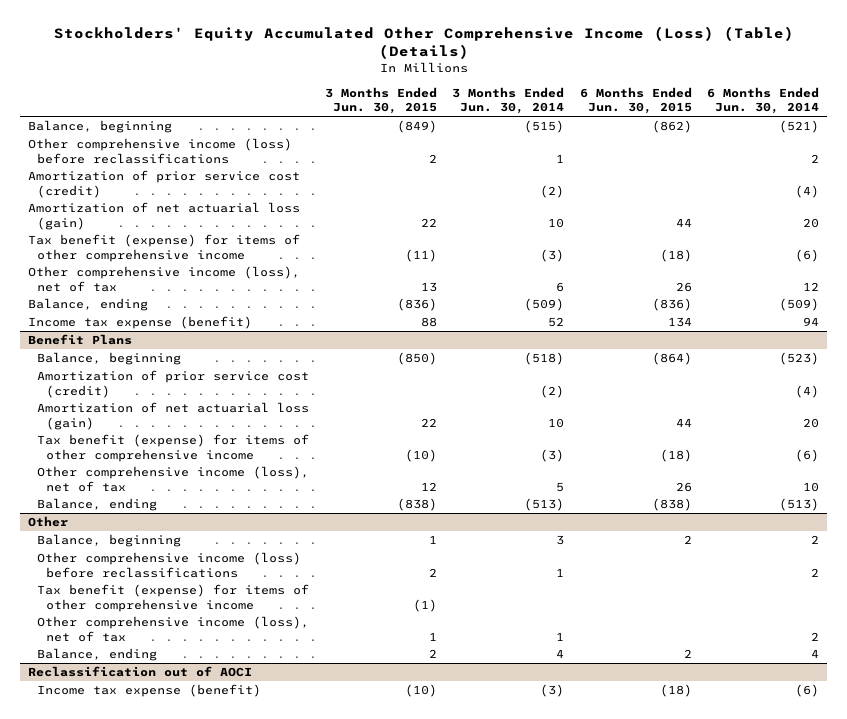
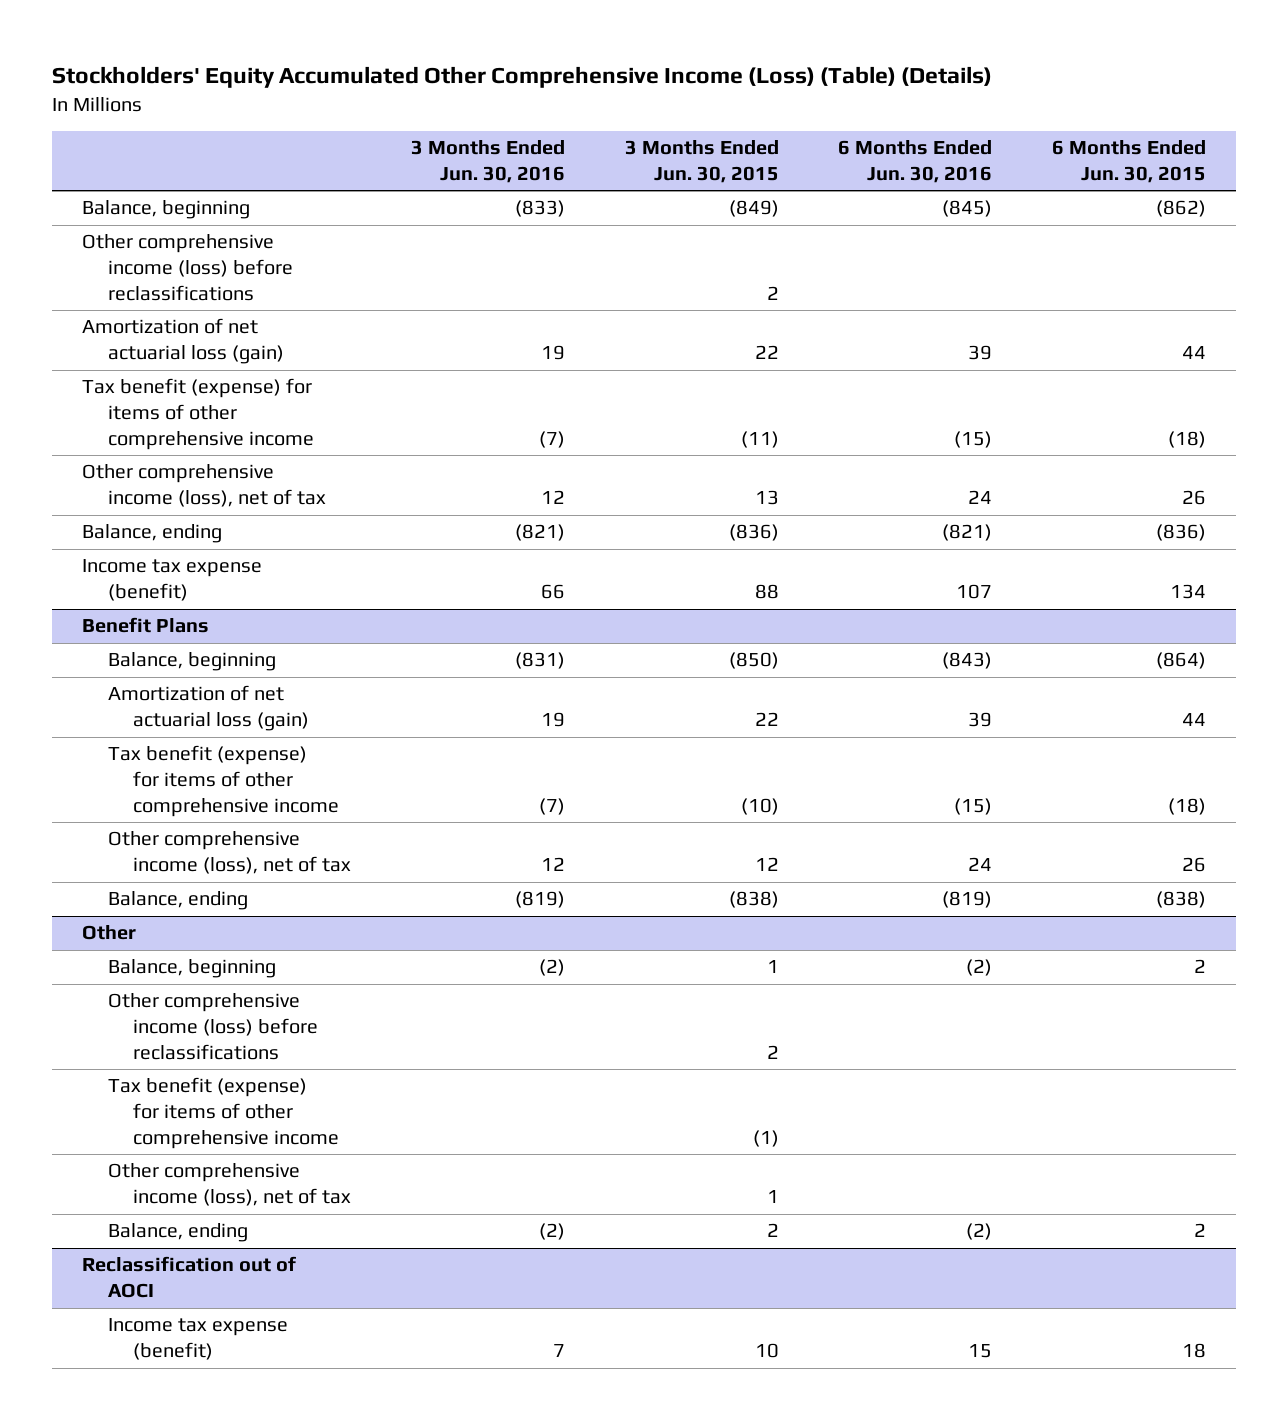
- | 3 Months Ended Jun. 30, 2015 | 3 Months Ended Jun. 30, 2014 | 6 Months Ended Jun. 30, 2015 | 6 Months Ended Jun. 30, 2014
+ | 3 Months Ended Jun. 30, 2016 | 3 Months Ended Jun. 30, 2015 | 6 Months Ended Jun. 30, 2016 | 6 Months Ended Jun. 30, 2015
- Amortization of prior service cost (credit) | | (2) | | (4)
@ Benefit Plans
- Amortization of prior service cost (credit) | | (2) | | (4)
@ Reclassification out of AOCI
- Income tax expense (benefit) | (10) | (3) | (18) | (6)
+ Income tax expense (benefit) | 7 | 10 | 15 | 18

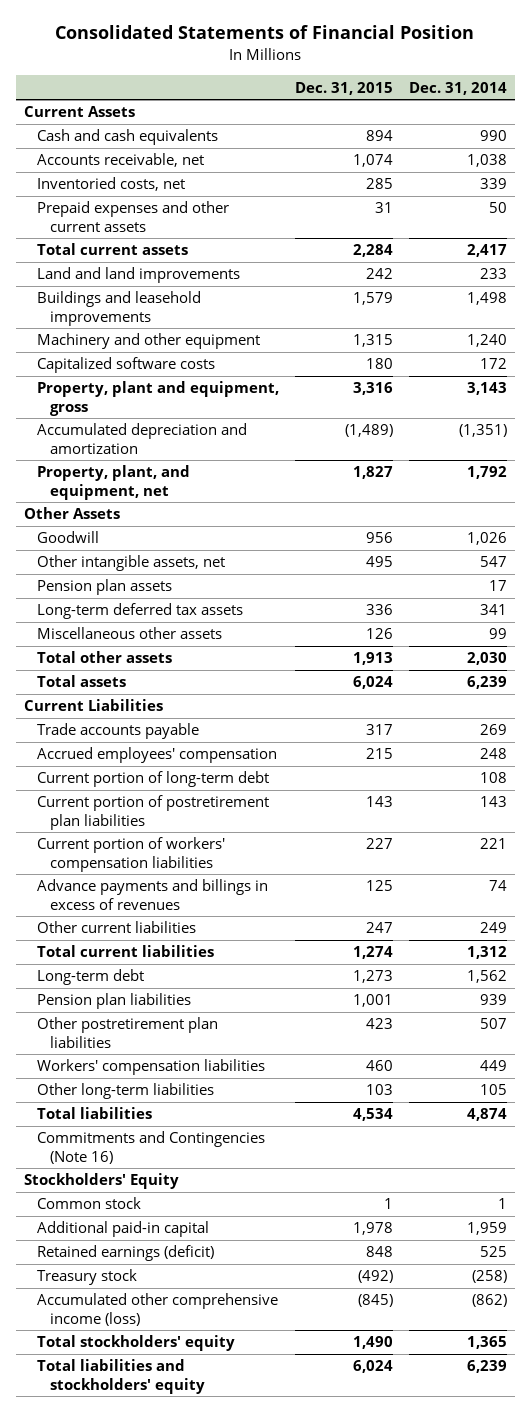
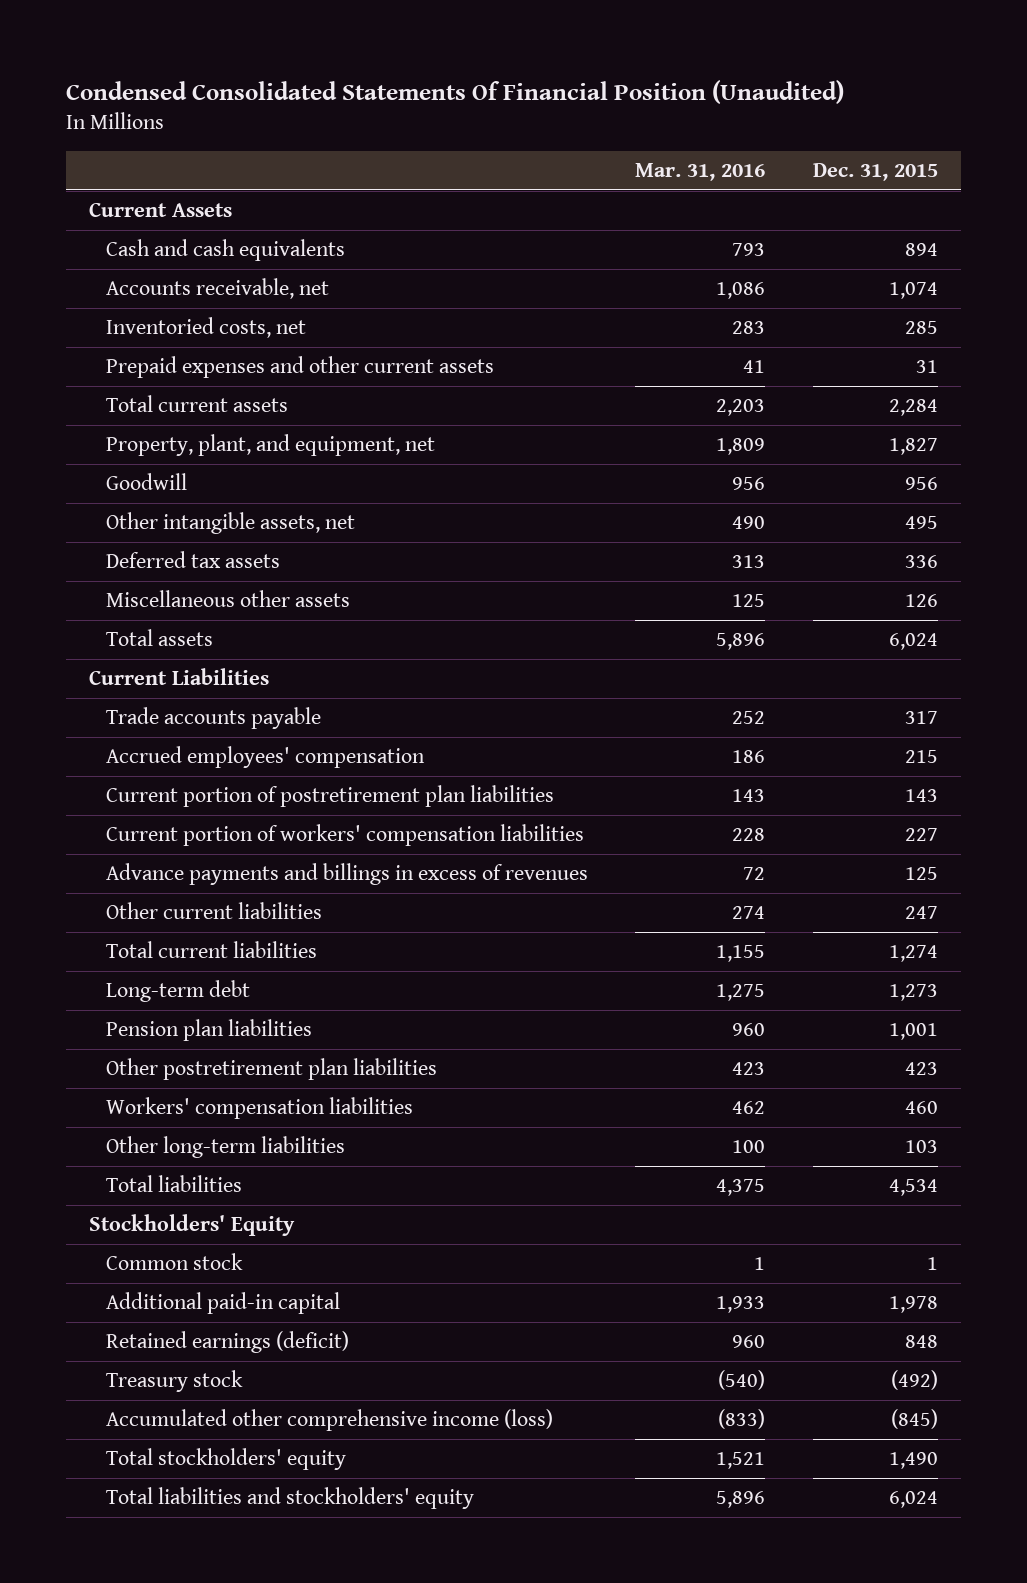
- Consolidated Statements of Financial Position
+ Condensed Consolidated Statements Of Financial Position (Unaudited)
- | Dec. 31, 2015 | Dec. 31, 2014
+ | Mar. 31, 2016 | Dec. 31, 2015
- Land and land improvements | 242 | 233
- Buildings and leasehold improvements | 1,579 | 1,498
- Machinery and other equipment | 1,315 | 1,240
- Capitalized software costs | 180 | 172
- Property, plant and equipment, gross | 3,316 | 3,143
- Accumulated depreciation and amortization | (1,489) | (1,351)
- Other Assets
- Pension plan assets | | 17
- Long-term deferred tax assets | 336 | 341
+ Deferred tax assets | 313 | 336
- Total other assets | 1,913 | 2,030
- Current portion of long-term debt | | 108
- Commitments and Contingencies (Note 16)

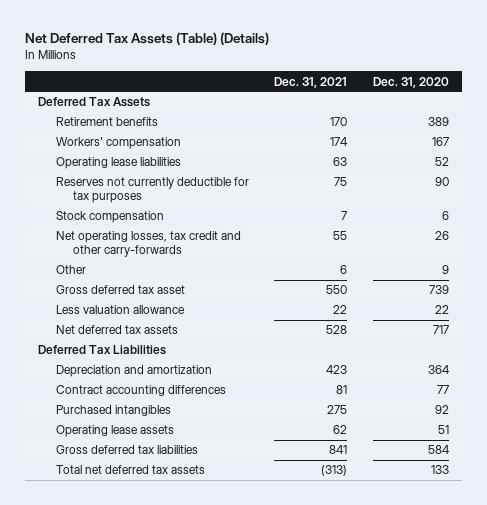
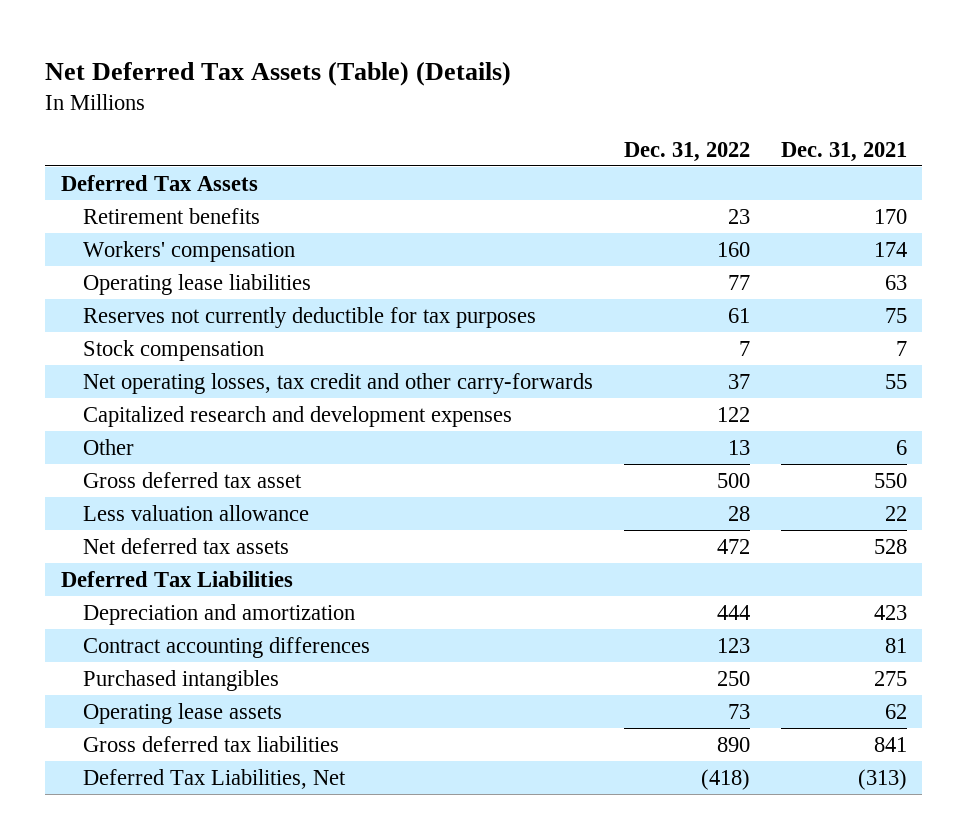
- | Dec. 31, 2021 | Dec. 31, 2020
+ | Dec. 31, 2022 | Dec. 31, 2021
+ Capitalized research and development expenses | 122 |
- Total net deferred tax assets | (313) | 133
+ Deferred Tax Liabilities, Net | (418) | (313)

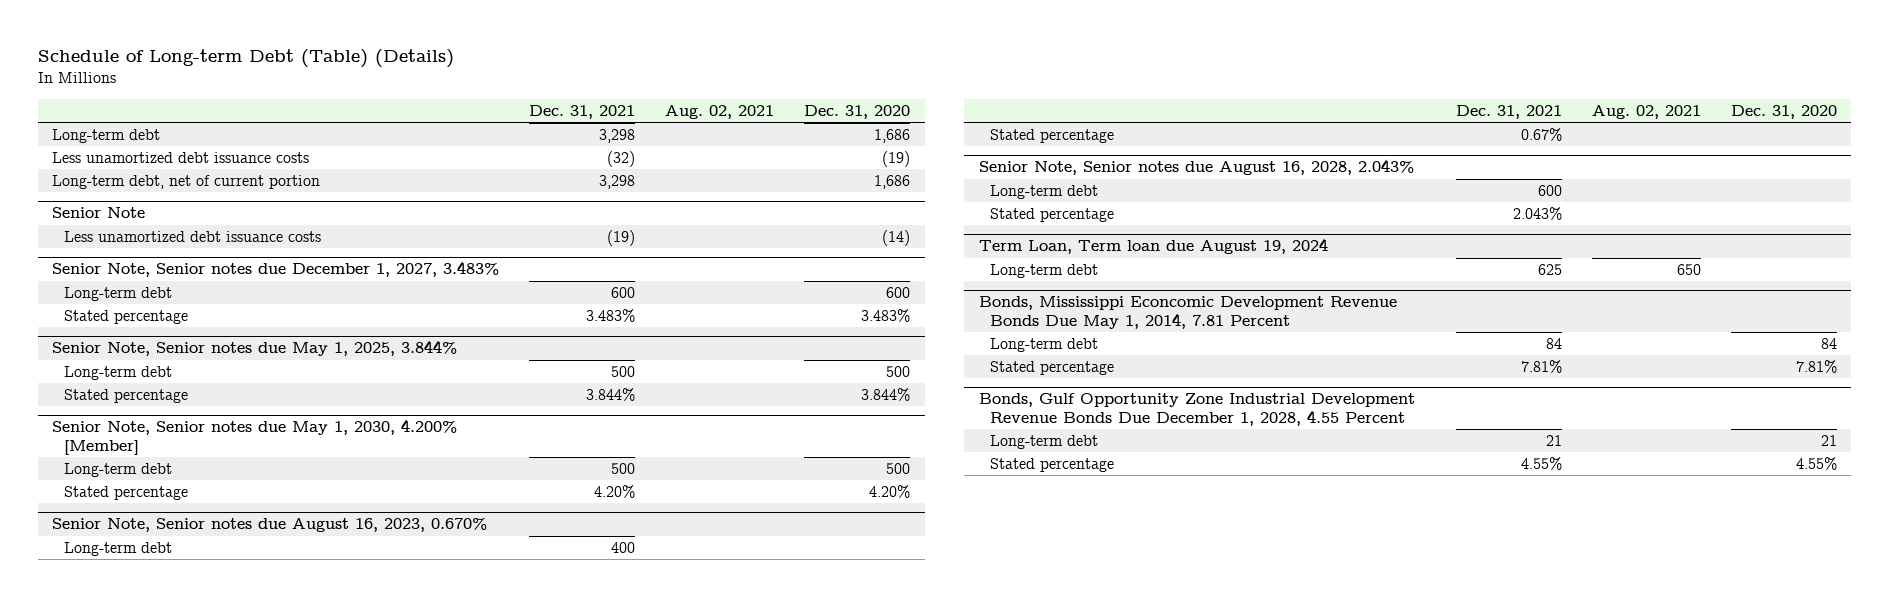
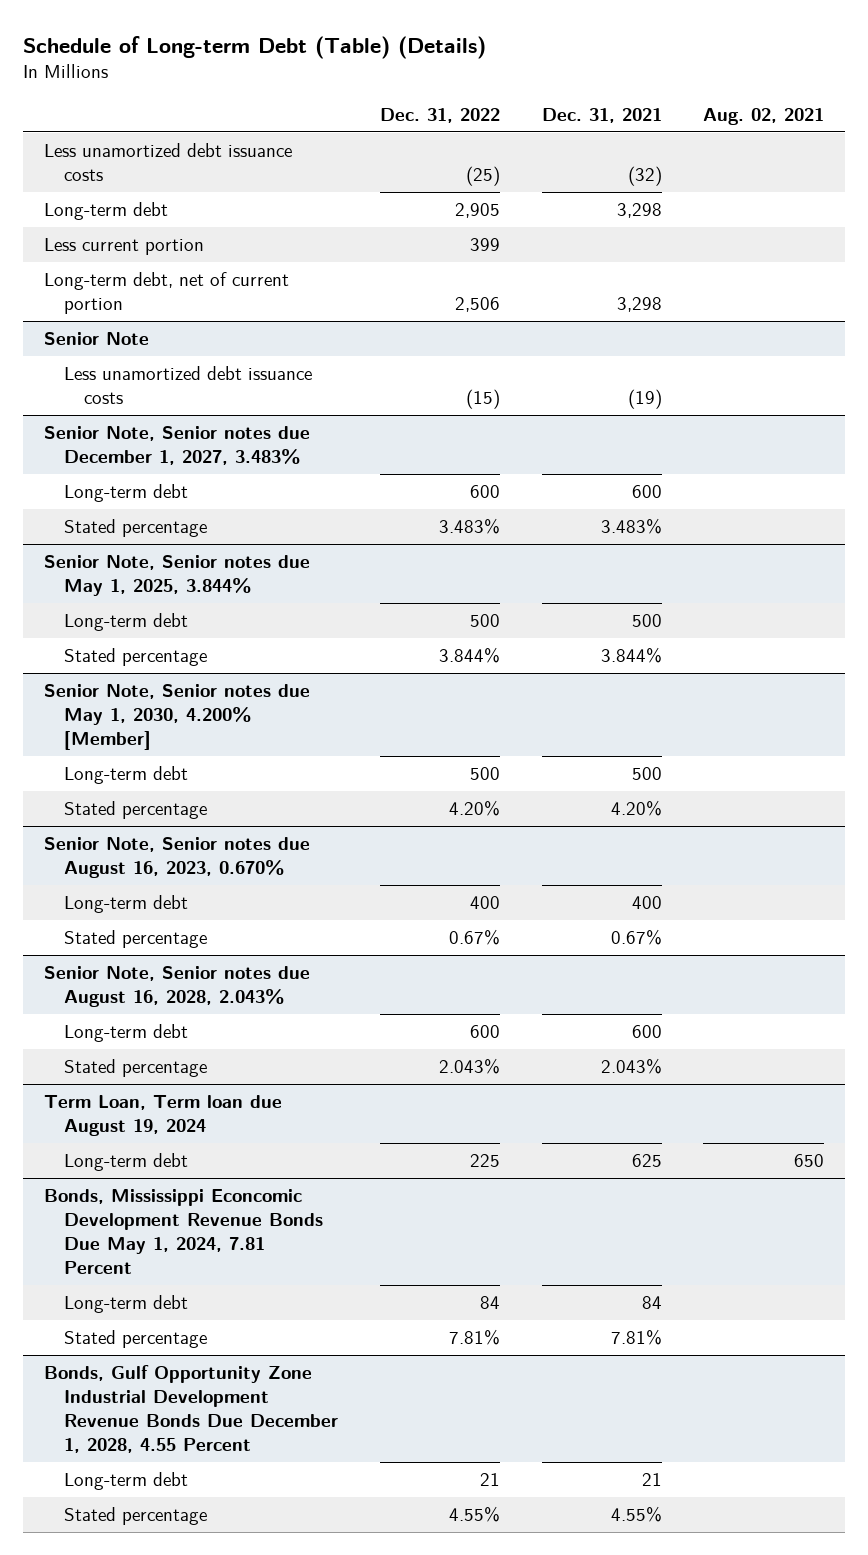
- | Dec. 31, 2021 | Aug. 02, 2021 | Dec. 31, 2020
+ | Dec. 31, 2022 | Dec. 31, 2021 | Aug. 02, 2021
moved down: Long-term debt | 2,905 | 3,298 |
+ Less current portion | 399 | |
- Bonds, Mississippi Econcomic Development Revenue Bonds Due May 1, 2014, 7.81 Percent
+ Bonds, Mississippi Econcomic Development Revenue Bonds Due May 1, 2024, 7.81 Percent

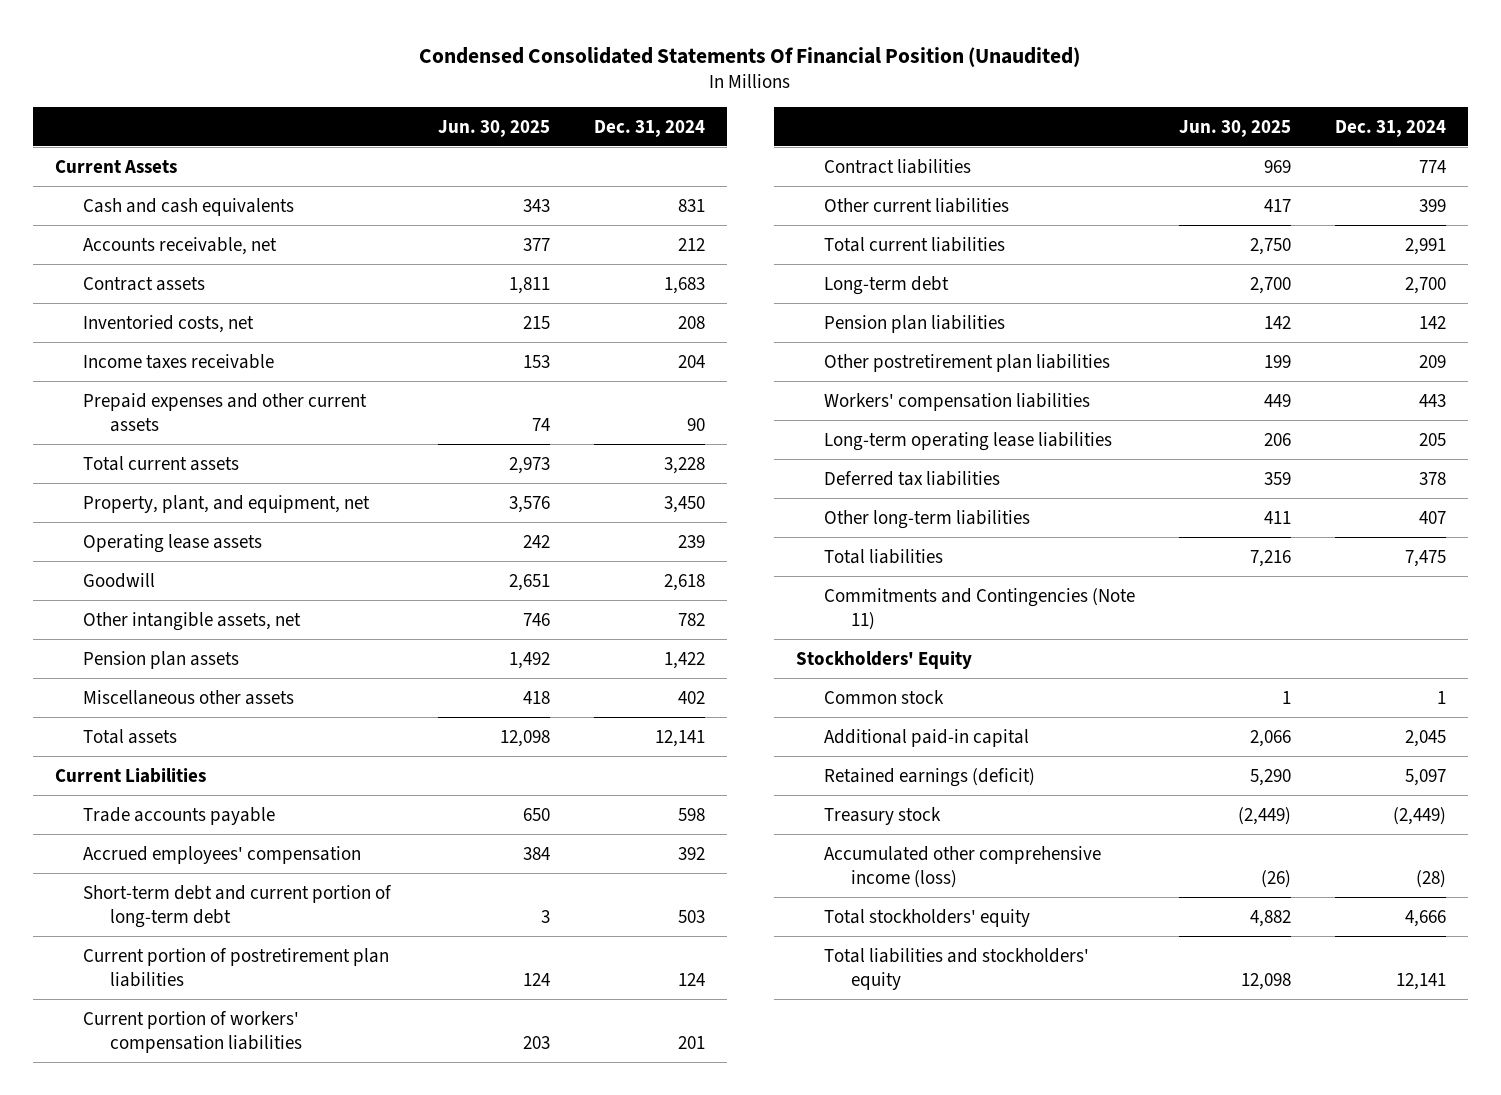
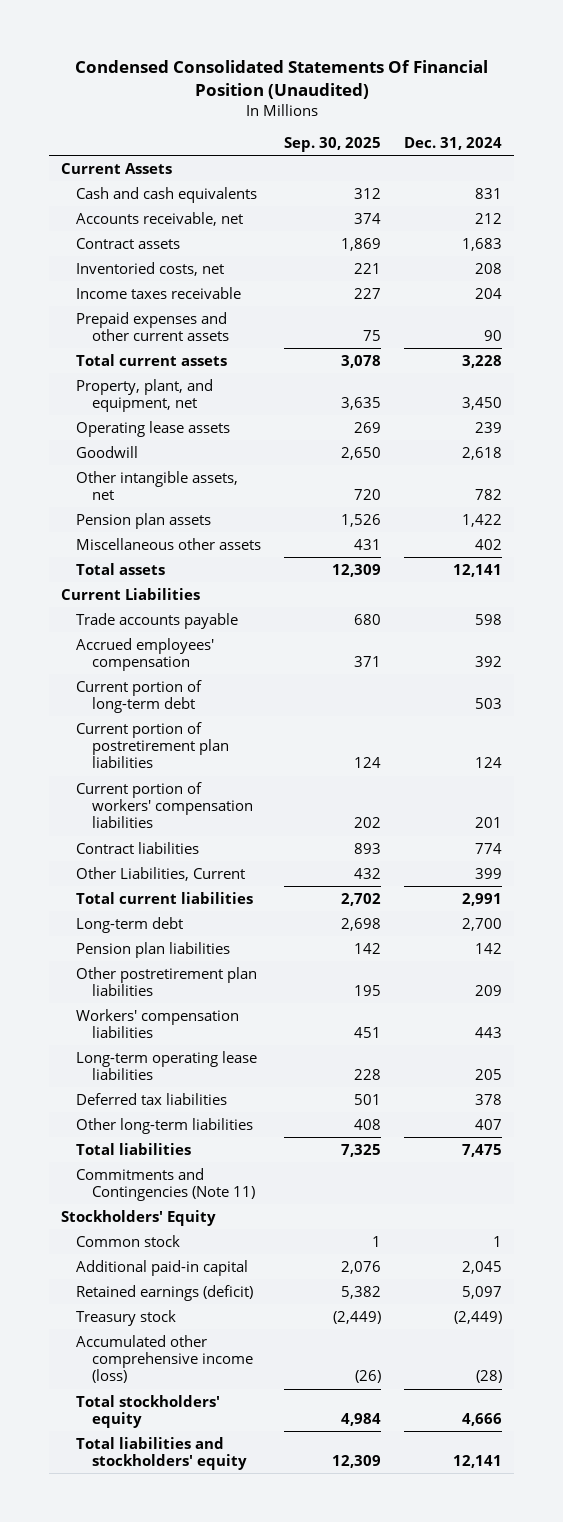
- | Jun. 30, 2025 | Dec. 31, 2024
+ | Sep. 30, 2025 | Dec. 31, 2024
- Short-term debt and current portion of long-term debt | 3 | 503
+ Current portion of long-term debt | | 503
- Other current liabilities | 417 | 399
+ Other Liabilities, Current | 432 | 399

